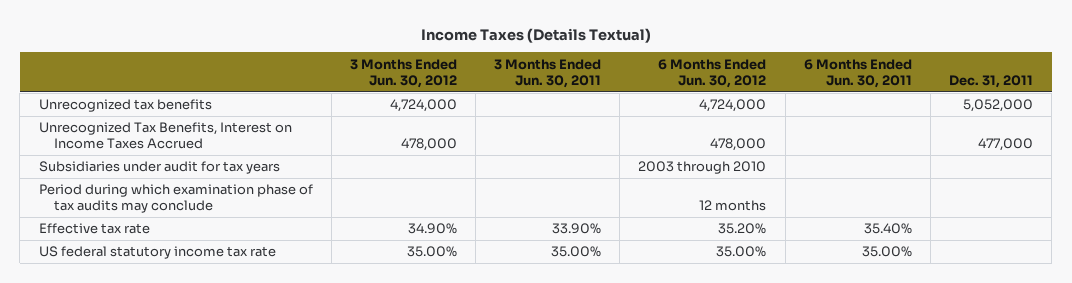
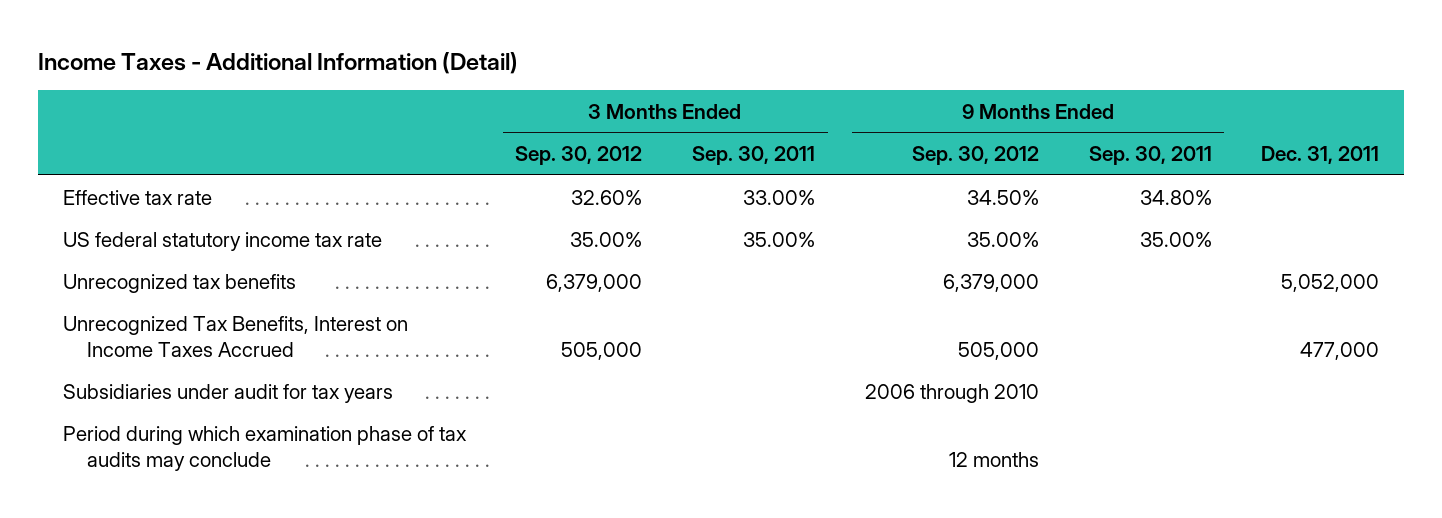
- Income Taxes (Details Textual)
+ Income Taxes - Additional Information (Detail)
- | 3 Months Ended Jun. 30, 2012 | 3 Months Ended Jun. 30, 2011 | 6 Months Ended Jun. 30, 2012 | 6 Months Ended Jun. 30, 2011 | Dec. 31, 2011
+ | 3 Months Ended Sep. 30, 2012 | 3 Months Ended Sep. 30, 2011 | 9 Months Ended Sep. 30, 2012 | 9 Months Ended Sep. 30, 2011 | Dec. 31, 2011
moved up: Effective tax rate | 32.60% | 33.00% | 34.50% | 34.80% |
moved up: US federal statutory income tax rate | 35.00% | 35.00% | 35.00% | 35.00% |

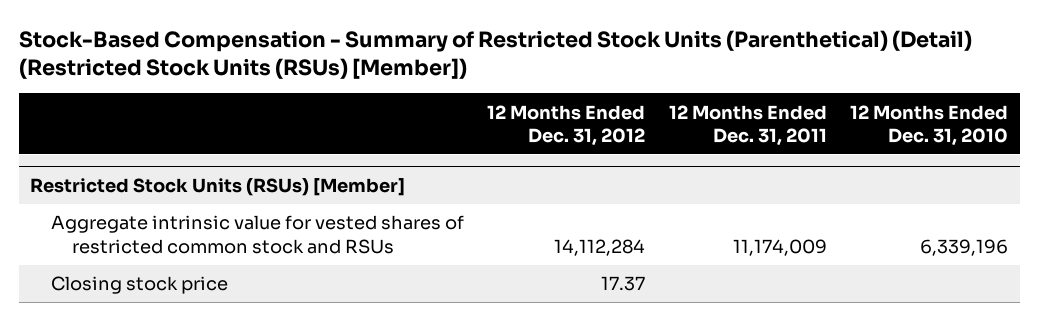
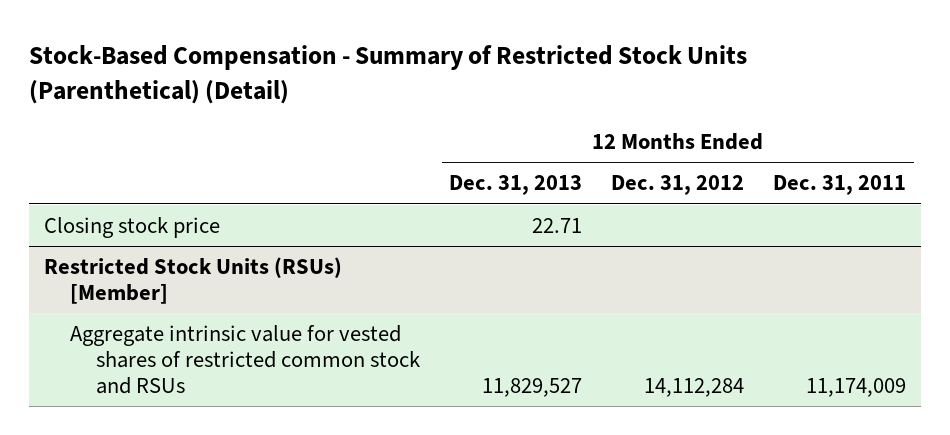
- Stock-Based Compensation - Summary of Restricted Stock Units (Parenthetical) (Detail) (Restricted Stock Units (RSUs) [Member])
+ Stock-Based Compensation - Summary of Restricted Stock Units (Parenthetical) (Detail)
- | 12 Months Ended Dec. 31, 2012 | 12 Months Ended Dec. 31, 2011 | 12 Months Ended Dec. 31, 2010
+ | 12 Months Ended Dec. 31, 2013 | 12 Months Ended Dec. 31, 2012 | 12 Months Ended Dec. 31, 2011
+ Closing stock price | 22.71 | |
@ Restricted Stock Units (RSUs) [Member]
- Closing stock price | 17.37 | |

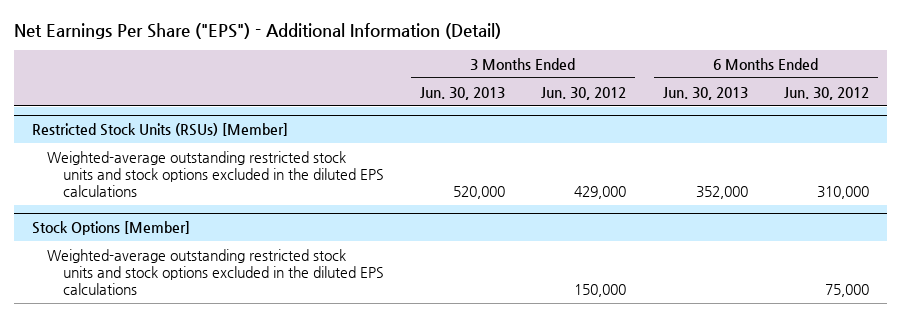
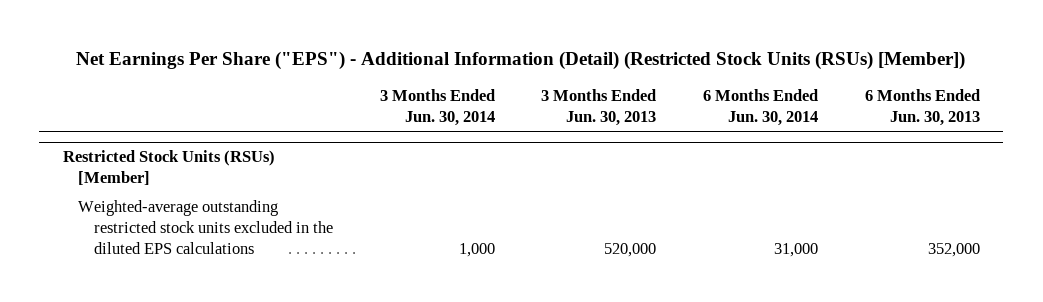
- Net Earnings Per Share ("EPS") - Additional Information (Detail)
+ Net Earnings Per Share ("EPS") - Additional Information (Detail) (Restricted Stock Units (RSUs) [Member])
- | 3 Months Ended Jun. 30, 2013 | 3 Months Ended Jun. 30, 2012 | 6 Months Ended Jun. 30, 2013 | 6 Months Ended Jun. 30, 2012
+ | 3 Months Ended Jun. 30, 2014 | 3 Months Ended Jun. 30, 2013 | 6 Months Ended Jun. 30, 2014 | 6 Months Ended Jun. 30, 2013
@ Restricted Stock Units (RSUs) [Member]
- Weighted-average outstanding restricted stock units and stock options excluded in the diluted EPS calculations | 520,000 | 429,000 | 352,000 | 310,000
- Stock Options [Member]
- Weighted-average outstanding restricted stock units and stock options excluded in the diluted EPS calculations | | 150,000 | | 75,000
@ Restricted Stock Units (RSUs) [Member]
+ Weighted-average outstanding restricted stock units excluded in the diluted EPS calculations | 1,000 | 520,000 | 31,000 | 352,000

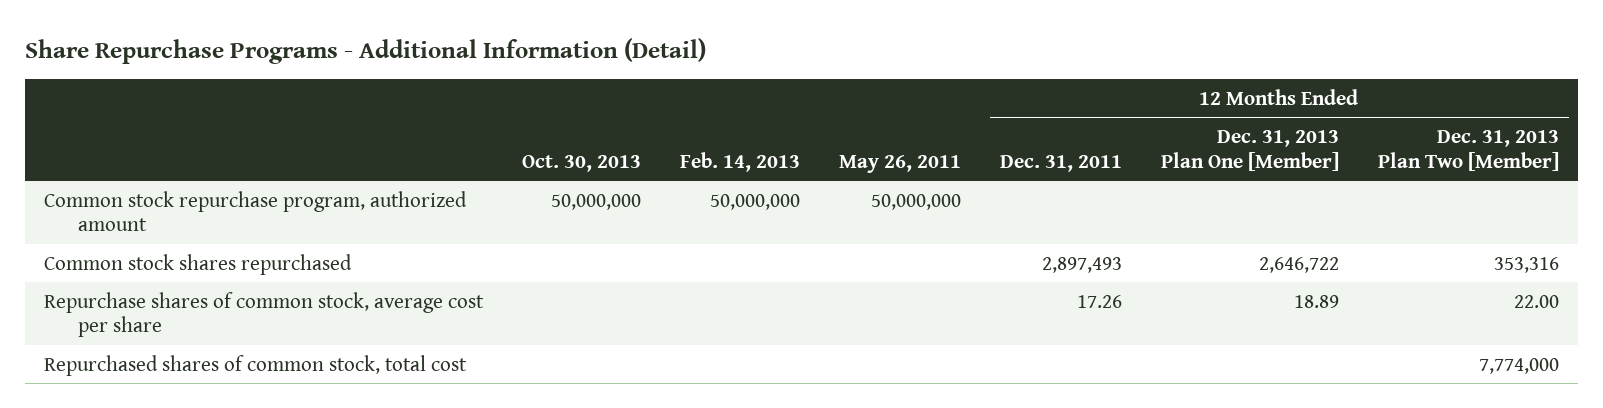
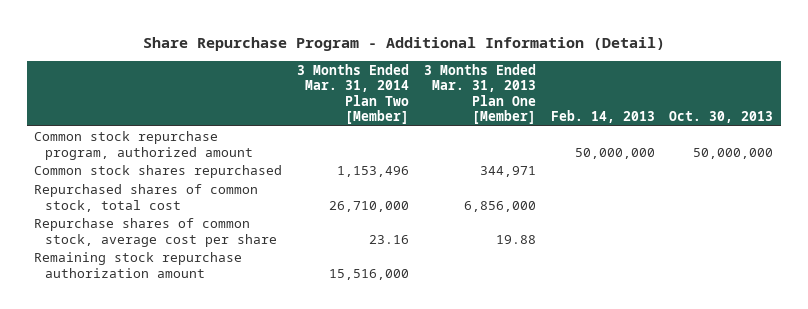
- Share Repurchase Programs - Additional Information (Detail)
+ Share Repurchase Program - Additional Information (Detail)
- | Oct. 30, 2013 | Feb. 14, 2013 | May 26, 2011 | 12 Months Ended Dec. 31, 2011 | 12 Months Ended Dec. 31, 2013 Plan One [Member] | 12 Months Ended Dec. 31, 2013 Plan Two [Member]
+ | 3 Months Ended Mar. 31, 2014 Plan Two [Member] | 3 Months Ended Mar. 31, 2013 Plan One [Member] | Feb. 14, 2013 | Oct. 30, 2013
moved down: Repurchase shares of common stock, average cost per share | 23.16 | 19.88 | |
+ Remaining stock repurchase authorization amount | 15,516,000 | | |

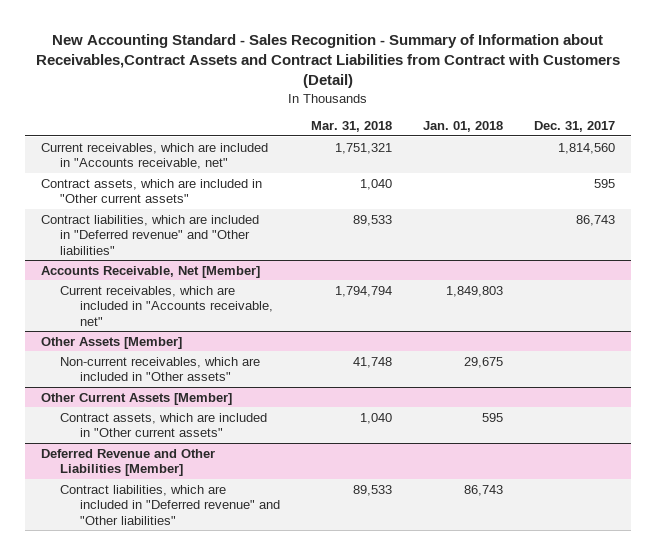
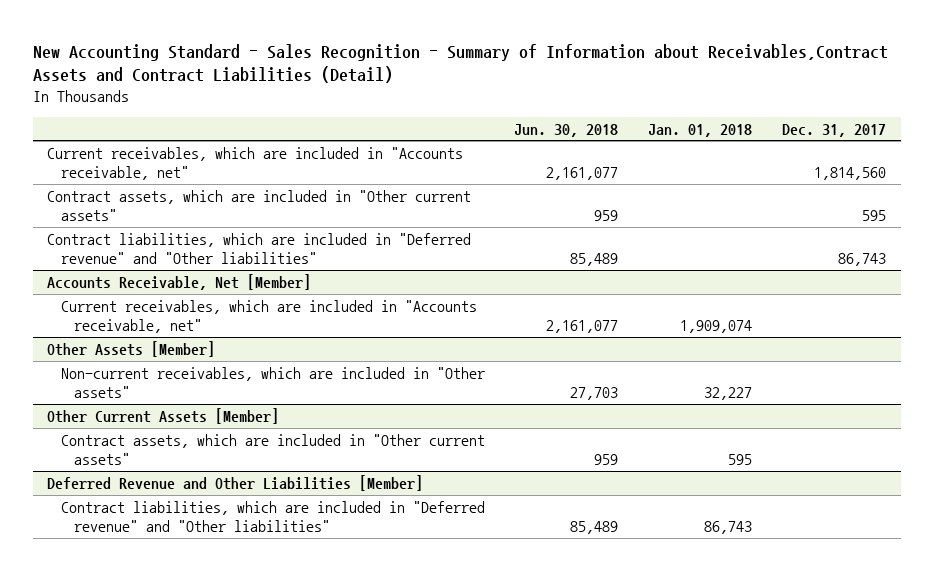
- New Accounting Standard - Sales Recognition - Summary of Information about Receivables,Contract Assets and Contract Liabilities from Contract with Customers (Detail)
+ New Accounting Standard - Sales Recognition - Summary of Information about Receivables,Contract Assets and Contract Liabilities (Detail)
- | Mar. 31, 2018 | Jan. 01, 2018 | Dec. 31, 2017
+ | Jun. 30, 2018 | Jan. 01, 2018 | Dec. 31, 2017
@ Accounts Receivable, Net [Member]
- Current receivables, which are included in "Accounts receivable, net" | 1,794,794 | 1,849,803 |
+ Current receivables, which are included in "Accounts receivable, net" | 2,161,077 | 1,909,074 |
@ Other Assets [Member]
- Non-current receivables, which are included in "Other assets" | 41,748 | 29,675 |
+ Non-current receivables, which are included in "Other assets" | 27,703 | 32,227 |

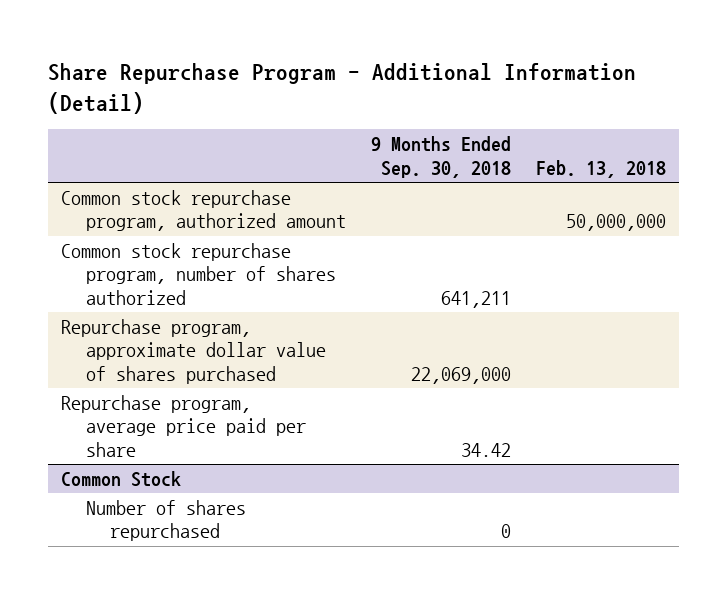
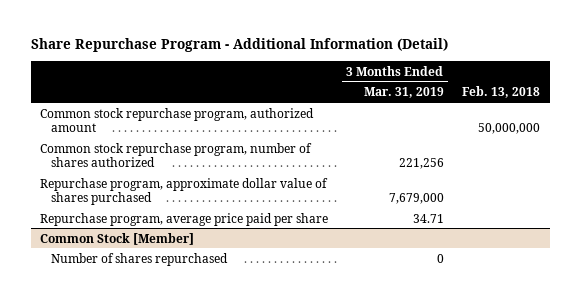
- | 9 Months Ended Sep. 30, 2018 | Feb. 13, 2018
+ | 3 Months Ended Mar. 31, 2019 | Feb. 13, 2018
- Common Stock
+ Common Stock [Member]

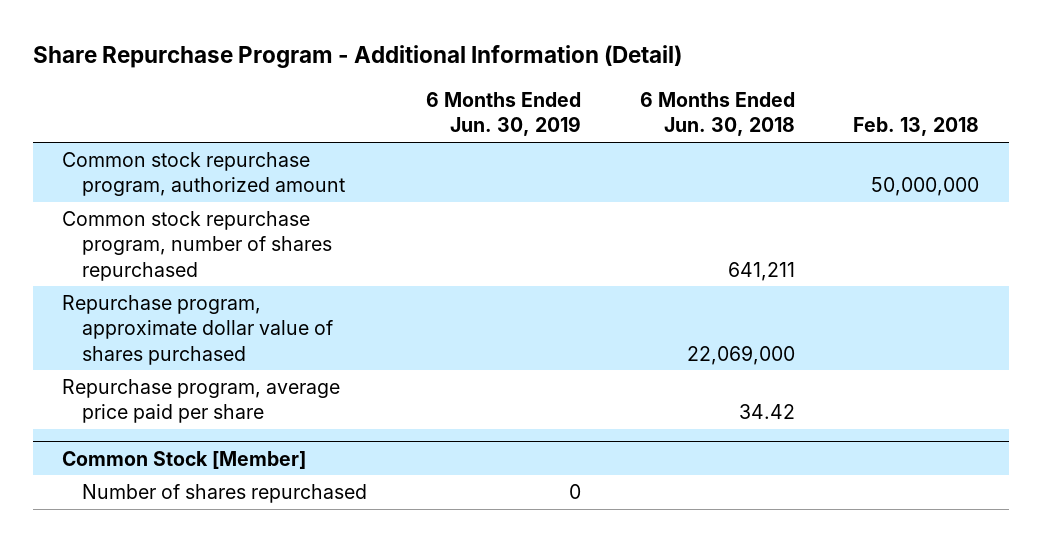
- | 3 Months Ended Mar. 31, 2019 | Feb. 13, 2018
+ | 6 Months Ended Jun. 30, 2019 | 6 Months Ended Jun. 30, 2018 | Feb. 13, 2018
- Common stock repurchase program, number of shares authorized | 221,256 |
+ Common stock repurchase program, number of shares repurchased | | 641,211 |

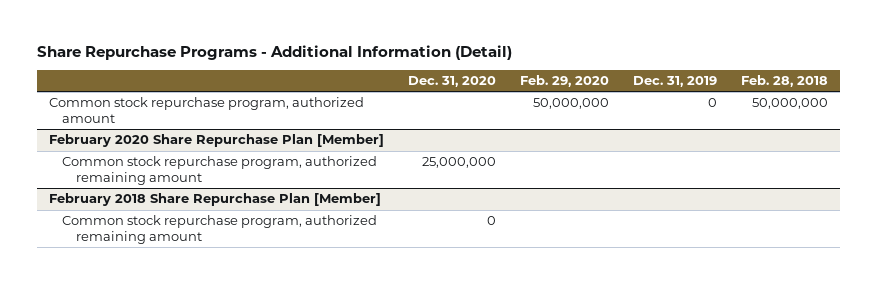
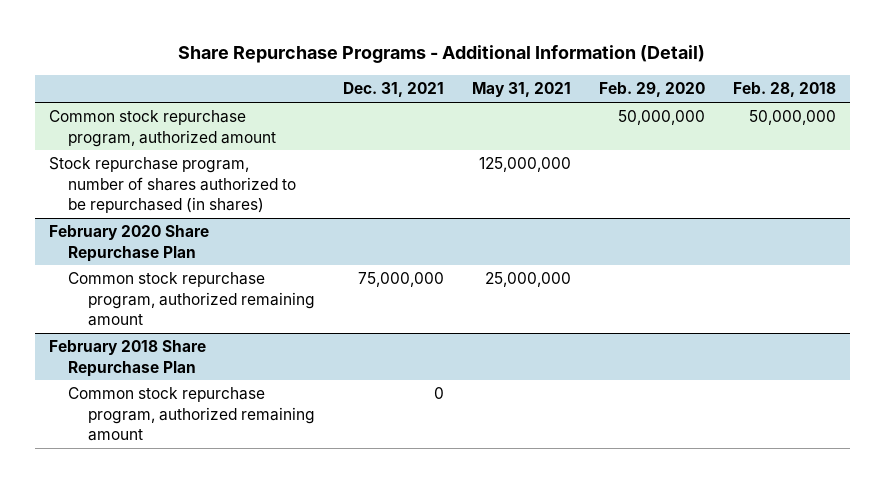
- | Dec. 31, 2020 | Feb. 29, 2020 | Dec. 31, 2019 | Feb. 28, 2018
+ | Dec. 31, 2021 | May 31, 2021 | Feb. 29, 2020 | Feb. 28, 2018
- February 2020 Share Repurchase Plan [Member]
+ Stock repurchase program, number of shares authorized to be repurchased (in shares) | | 125,000,000 | |
+ February 2020 Share Repurchase Plan
- February 2018 Share Repurchase Plan [Member]
+ February 2018 Share Repurchase Plan

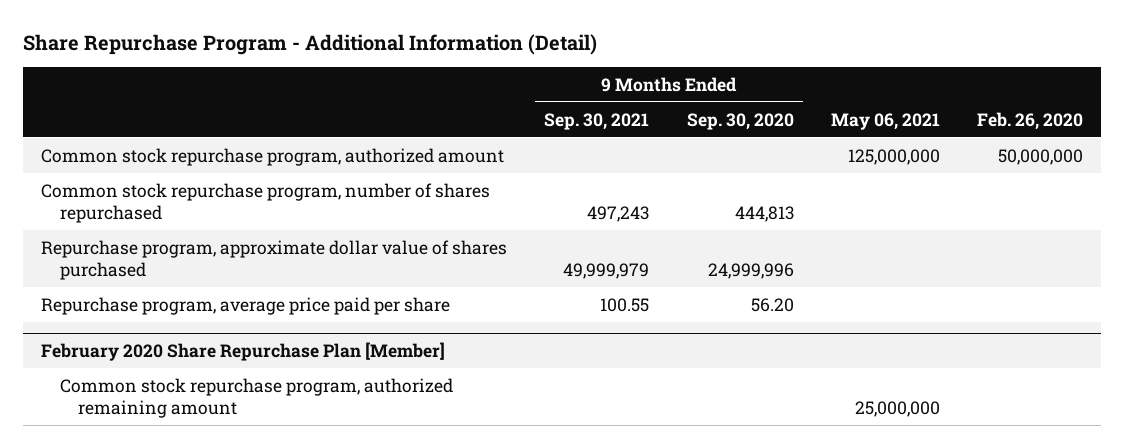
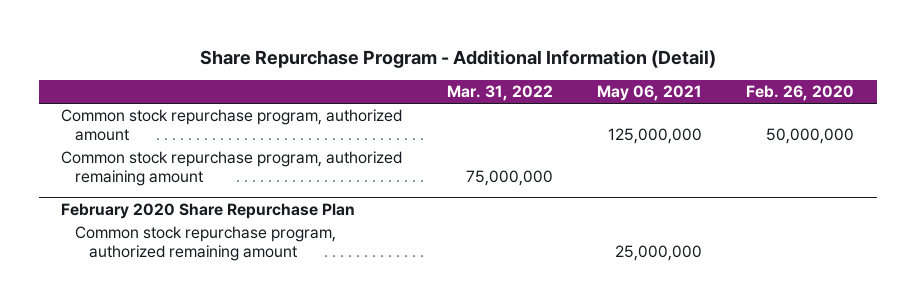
- | 9 Months Ended Sep. 30, 2021 | 9 Months Ended Sep. 30, 2020 | May 06, 2021 | Feb. 26, 2020
+ | Mar. 31, 2022 | May 06, 2021 | Feb. 26, 2020
- Common stock repurchase program, number of shares repurchased | 497,243 | 444,813 | |
- Repurchase program, approximate dollar value of shares purchased | 49,999,979 | 24,999,996 | |
- Repurchase program, average price paid per share | 100.55 | 56.20 | |
- February 2020 Share Repurchase Plan [Member]
+ Common stock repurchase program, authorized remaining amount | 75,000,000 | |
+ February 2020 Share Repurchase Plan

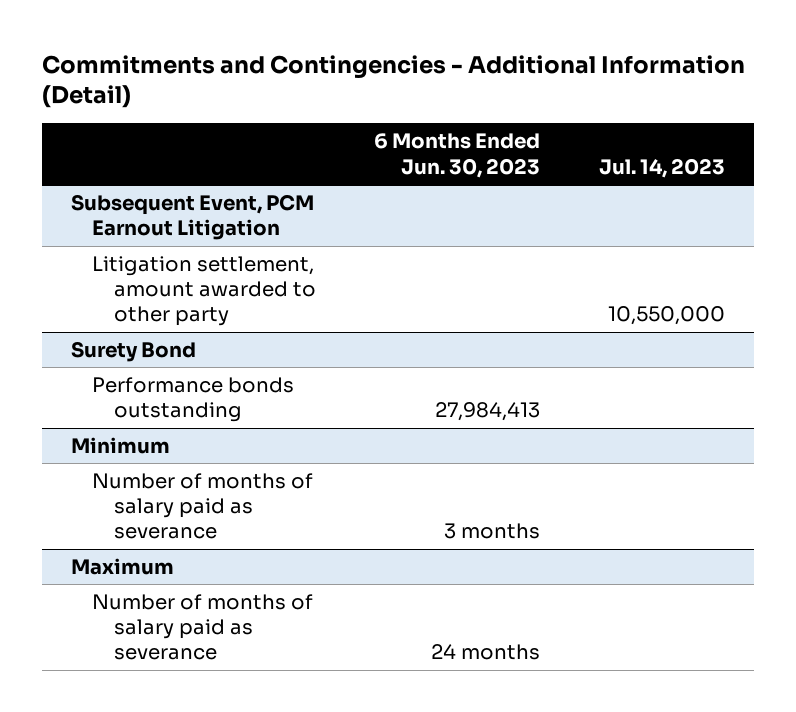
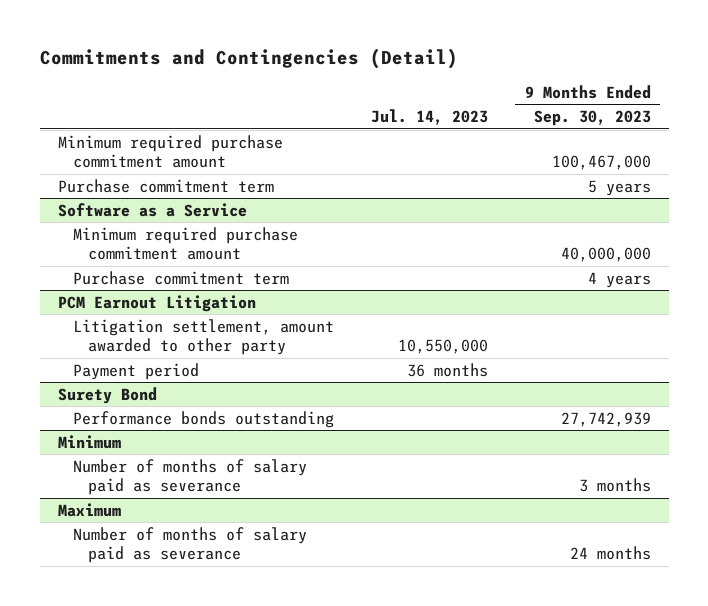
- Commitments and Contingencies - Additional Information (Detail)
+ Commitments and Contingencies (Detail)
- | 6 Months Ended Jun. 30, 2023 | Jul. 14, 2023
+ | Jul. 14, 2023 | 9 Months Ended Sep. 30, 2023
- Subsequent Event, PCM Earnout Litigation
+ Minimum required purchase commitment amount | | 100,467,000
+ Purchase commitment term | | 5 years
+ Software as a Service
+ Minimum required purchase commitment amount | | 40,000,000
+ Purchase commitment term | | 4 years
+ PCM Earnout Litigation
+ Payment period | 36 months |

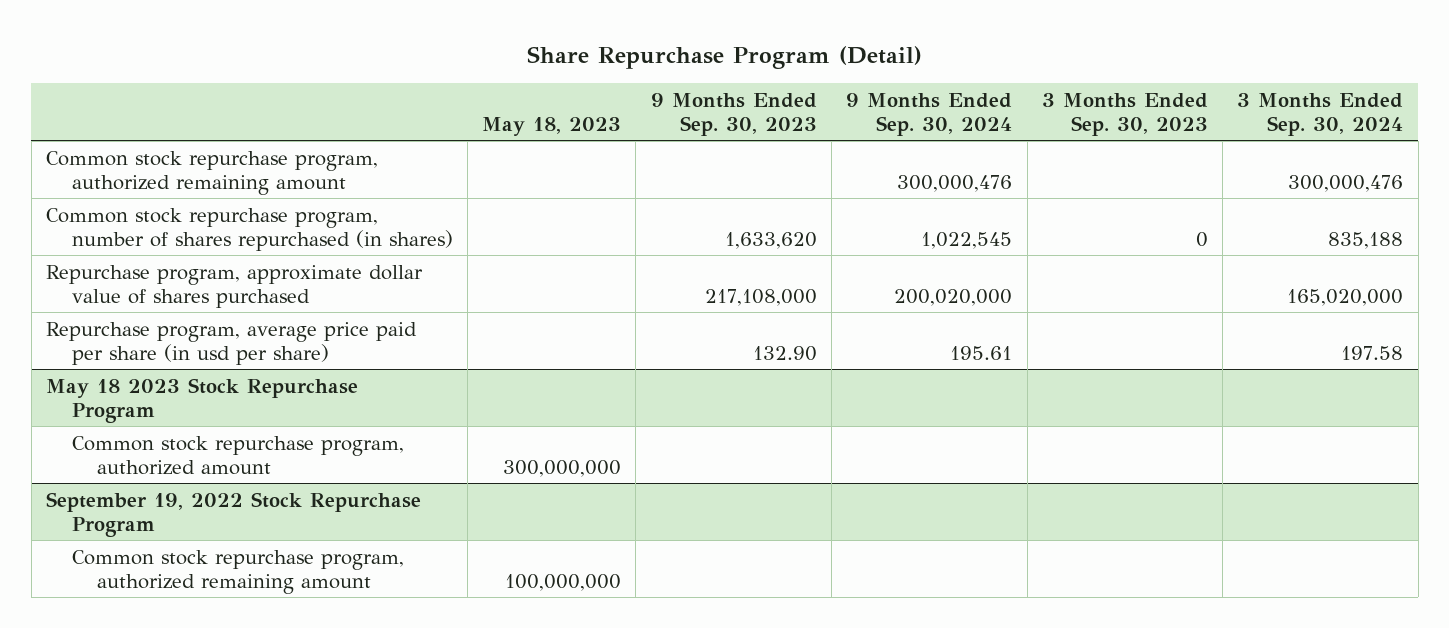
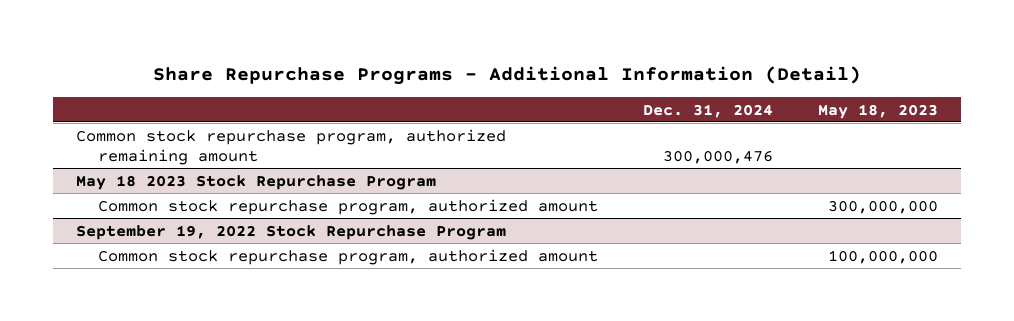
- Share Repurchase Program (Detail)
+ Share Repurchase Programs - Additional Information (Detail)
- | May 18, 2023 | 9 Months Ended Sep. 30, 2023 | 9 Months Ended Sep. 30, 2024 | 3 Months Ended Sep. 30, 2023 | 3 Months Ended Sep. 30, 2024
+ | Dec. 31, 2024 | May 18, 2023
- Common stock repurchase program, number of shares repurchased (in shares) | | 1,633,620 | 1,022,545 | 0 | 835,188
- Repurchase program, approximate dollar value of shares purchased | | 217,108,000 | 200,020,000 | | 165,020,000
- Repurchase program, average price paid per share (in usd per share) | | 132.90 | 195.61 | | 197.58
@ September 19, 2022 Stock Repurchase Program
- Common stock repurchase program, authorized remaining amount | 100,000,000 | | | |
+ Common stock repurchase program, authorized amount | | 100,000,000

